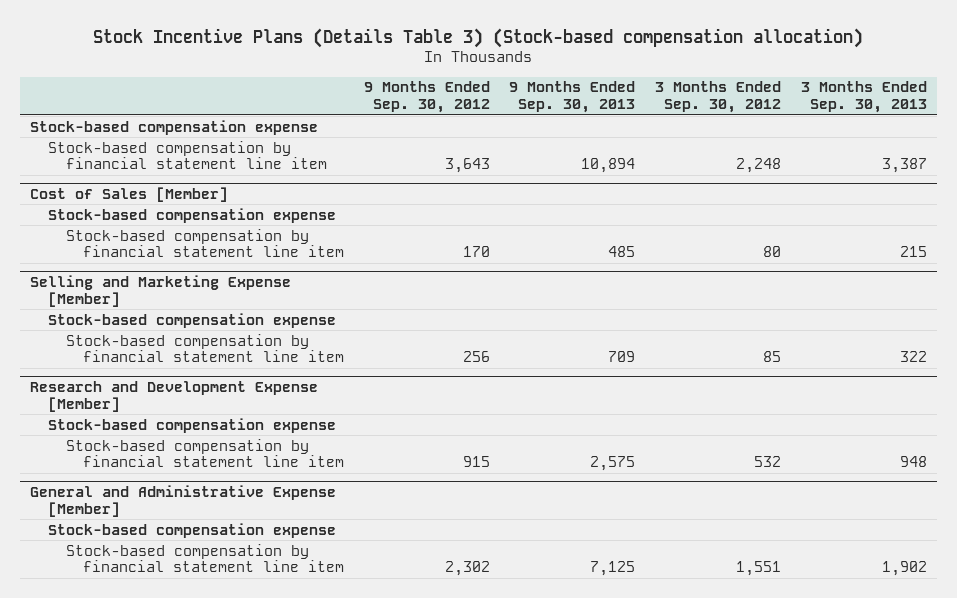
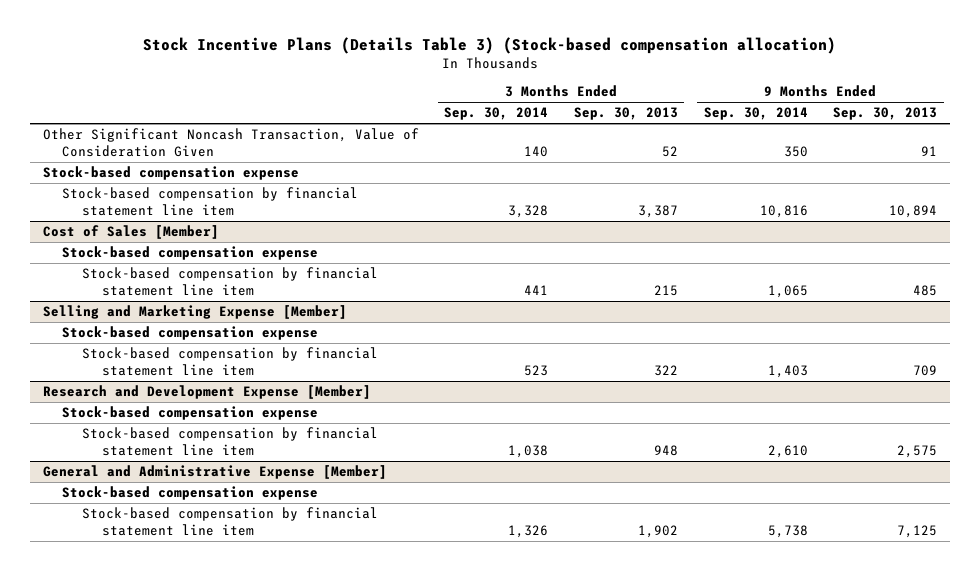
- | 9 Months Ended Sep. 30, 2012 | 9 Months Ended Sep. 30, 2013 | 3 Months Ended Sep. 30, 2012 | 3 Months Ended Sep. 30, 2013
+ | 3 Months Ended Sep. 30, 2014 | 3 Months Ended Sep. 30, 2013 | 9 Months Ended Sep. 30, 2014 | 9 Months Ended Sep. 30, 2013
+ Other Significant Noncash Transaction, Value of Consideration Given | 140 | 52 | 350 | 91

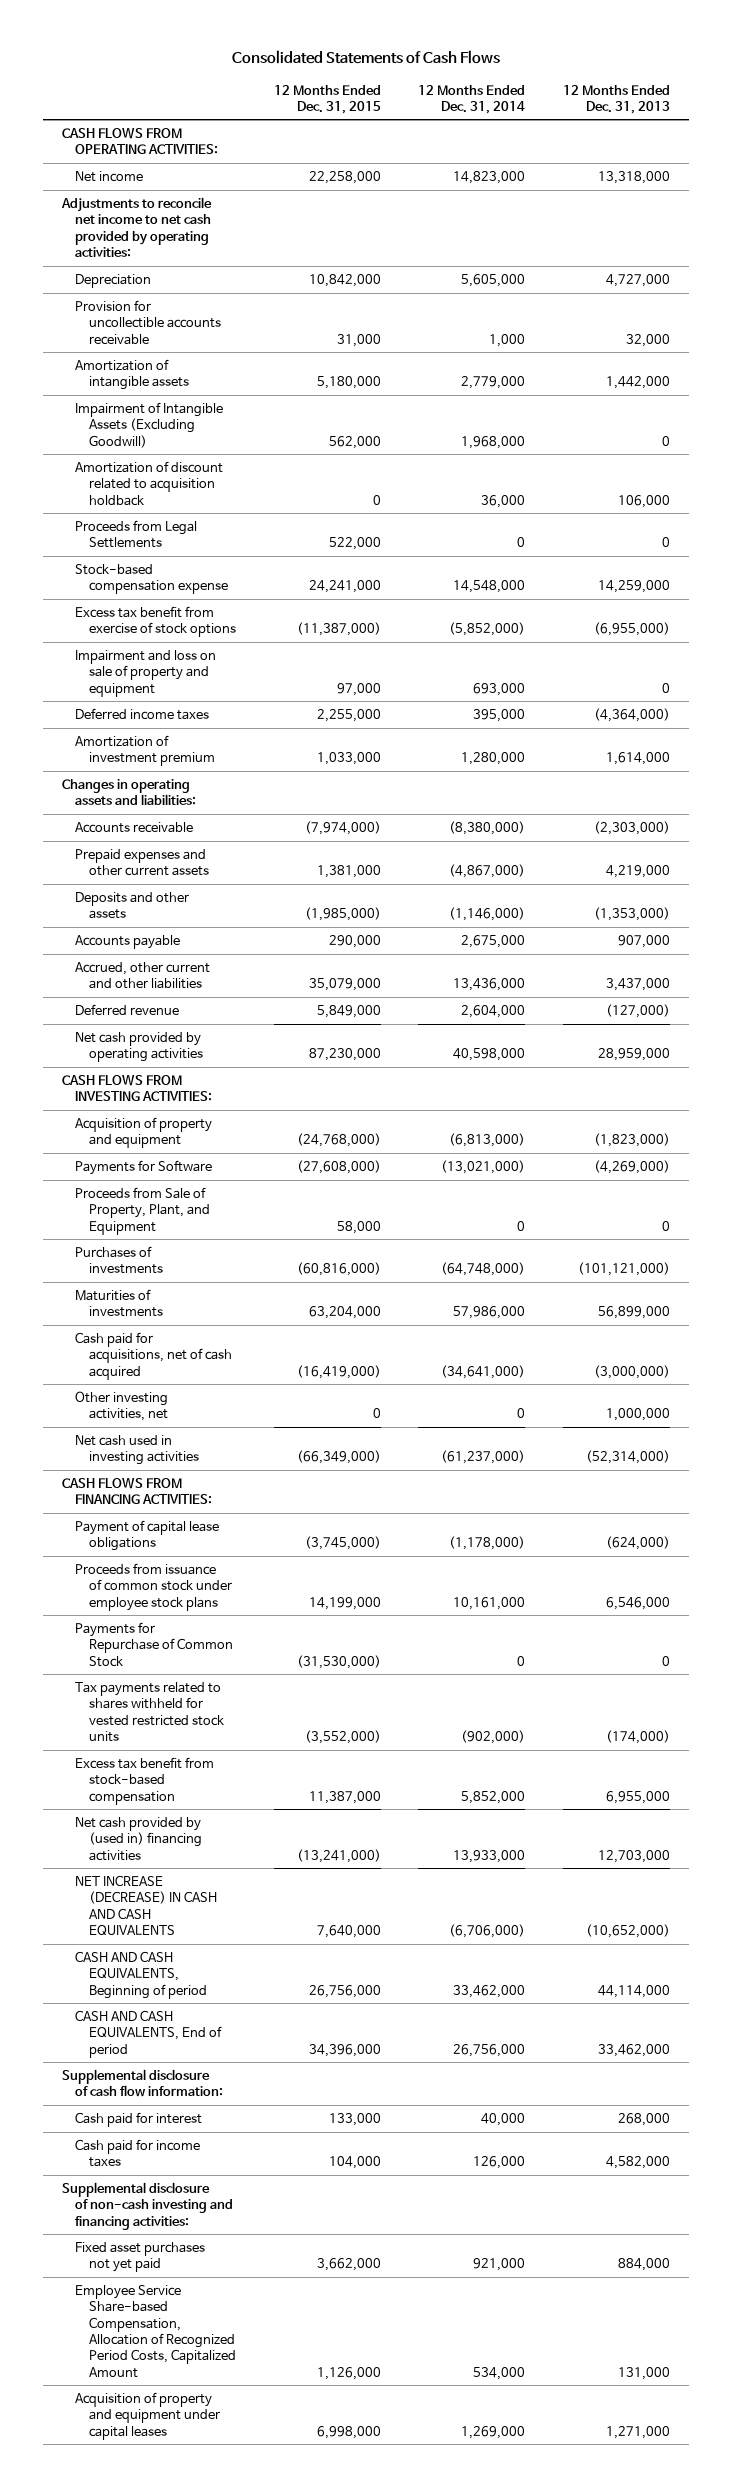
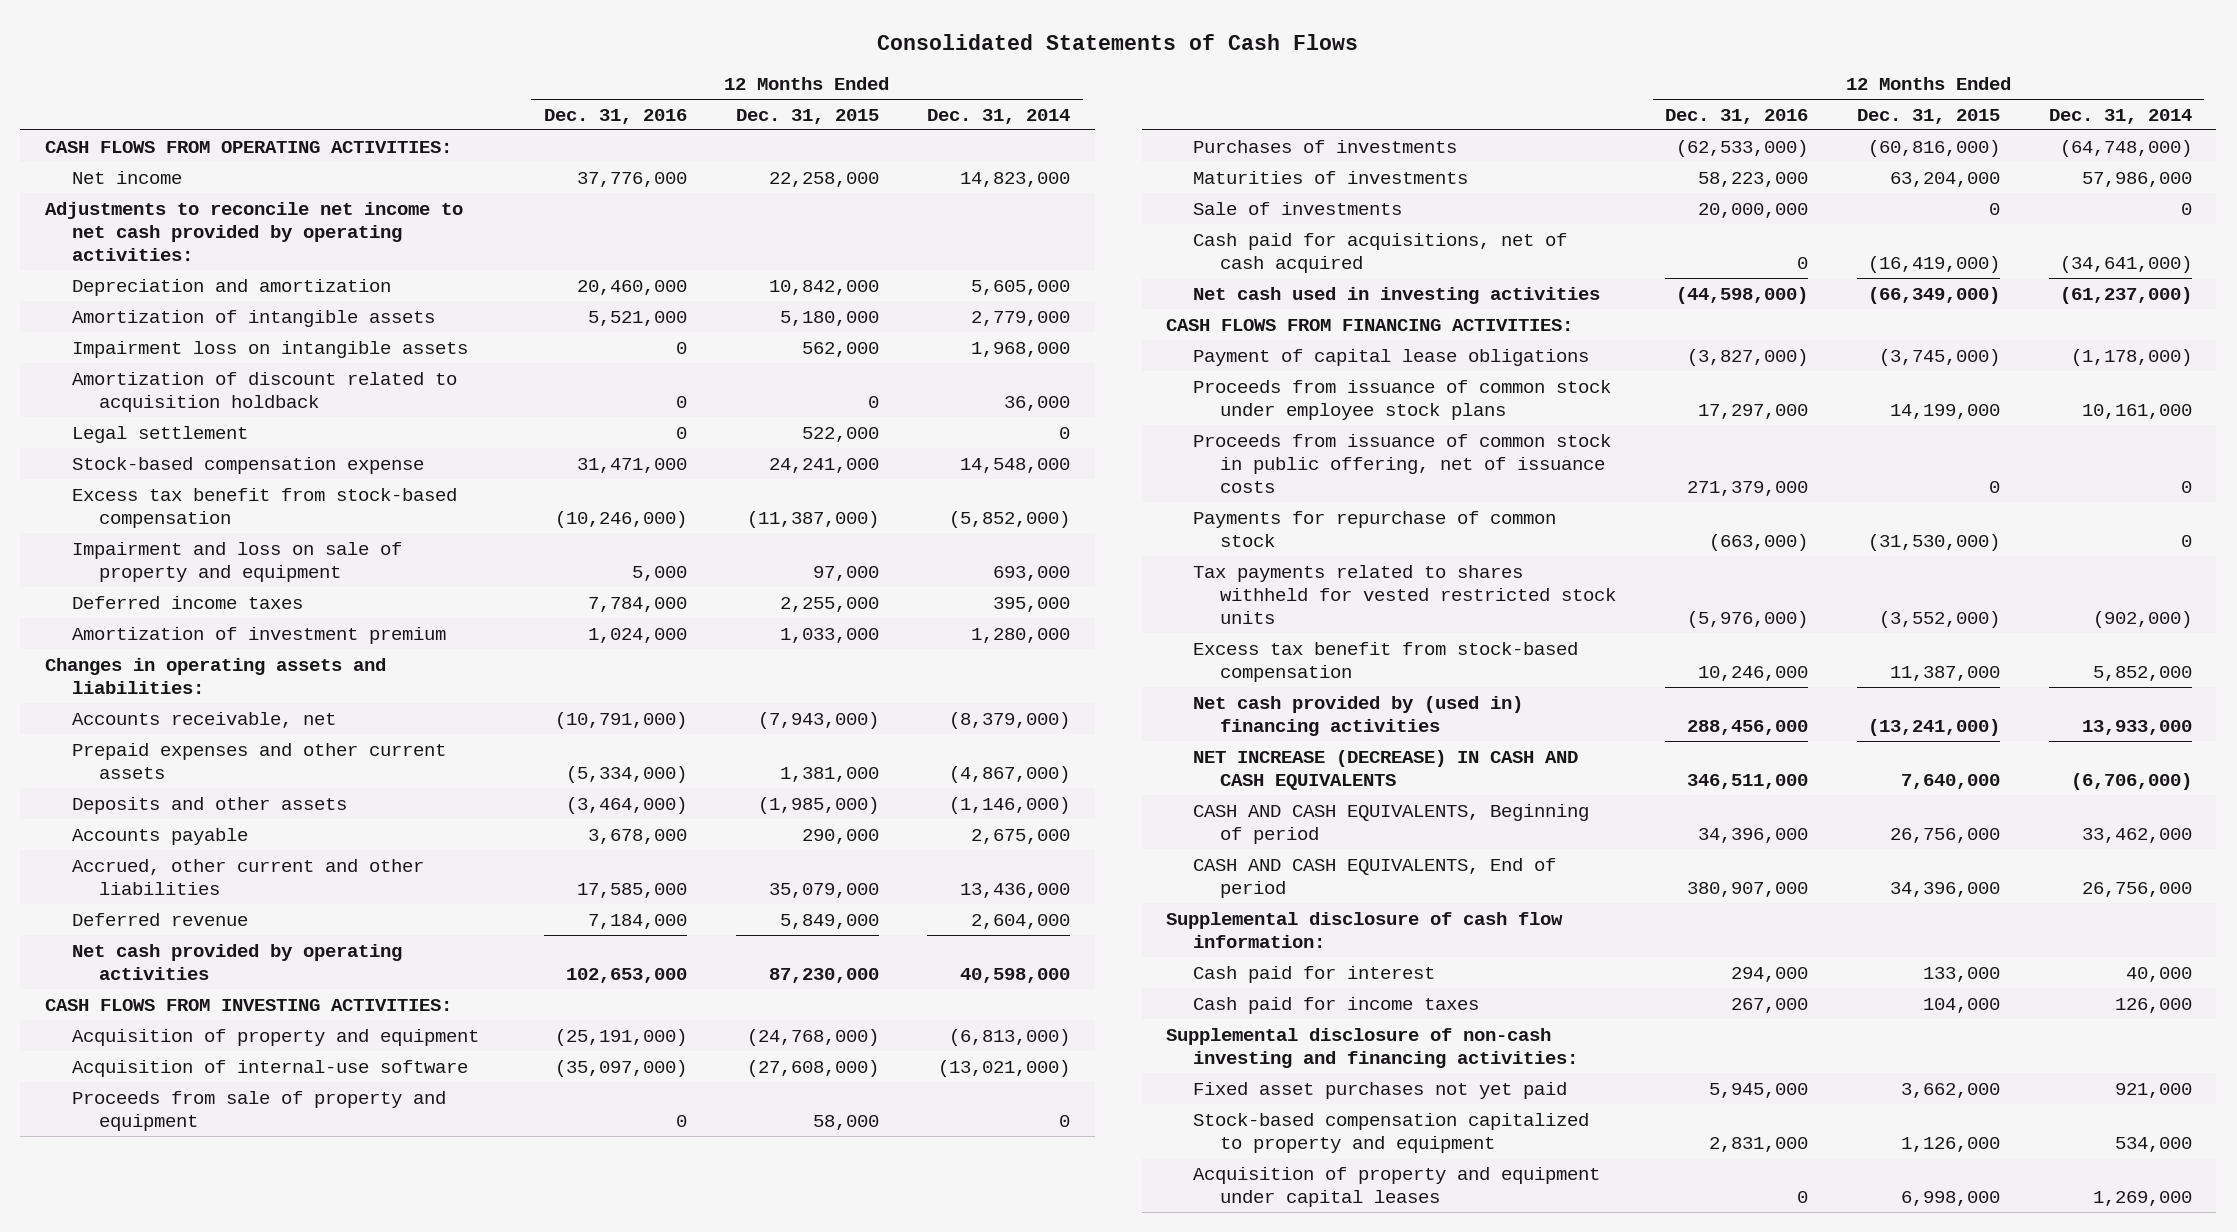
- | 12 Months Ended Dec. 31, 2015 | 12 Months Ended Dec. 31, 2014 | 12 Months Ended Dec. 31, 2013
+ | 12 Months Ended Dec. 31, 2016 | 12 Months Ended Dec. 31, 2015 | 12 Months Ended Dec. 31, 2014
- Depreciation | 10,842,000 | 5,605,000 | 4,727,000
- Provision for uncollectible accounts receivable | 31,000 | 1,000 | 32,000
+ Depreciation and amortization | 20,460,000 | 10,842,000 | 5,605,000
- Impairment of Intangible Assets (Excluding Goodwill) | 562,000 | 1,968,000 | 0
+ Impairment loss on intangible assets | 0 | 562,000 | 1,968,000
- Proceeds from Legal Settlements | 522,000 | 0 | 0
+ Legal settlement | 0 | 522,000 | 0
- Excess tax benefit from exercise of stock options | (11,387,000) | (5,852,000) | (6,955,000)
+ Excess tax benefit from stock-based compensation | (10,246,000) | (11,387,000) | (5,852,000)
- Accounts receivable | (7,974,000) | (8,380,000) | (2,303,000)
+ Accounts receivable, net | (10,791,000) | (7,943,000) | (8,379,000)
- Payments for Software | (27,608,000) | (13,021,000) | (4,269,000)
- Proceeds from Sale of Property, Plant, and Equipment | 58,000 | 0 | 0
+ Acquisition of internal-use software | (35,097,000) | (27,608,000) | (13,021,000)
+ Proceeds from sale of property and equipment | 0 | 58,000 | 0
+ Sale of investments | 20,000,000 | 0 | 0
- Other investing activities, net | 0 | 0 | 1,000,000
- Payments for Repurchase of Common Stock | (31,530,000) | 0 | 0
+ Proceeds from issuance of common stock in public offering, net of issuance costs | 271,379,000 | 0 | 0
+ Payments for repurchase of common stock | (663,000) | (31,530,000) | 0
- Employee Service Share-based Compensation, Allocation of Recognized Period Costs, Capitalized Amount | 1,126,000 | 534,000 | 131,000
+ Stock-based compensation capitalized to property and equipment | 2,831,000 | 1,126,000 | 534,000

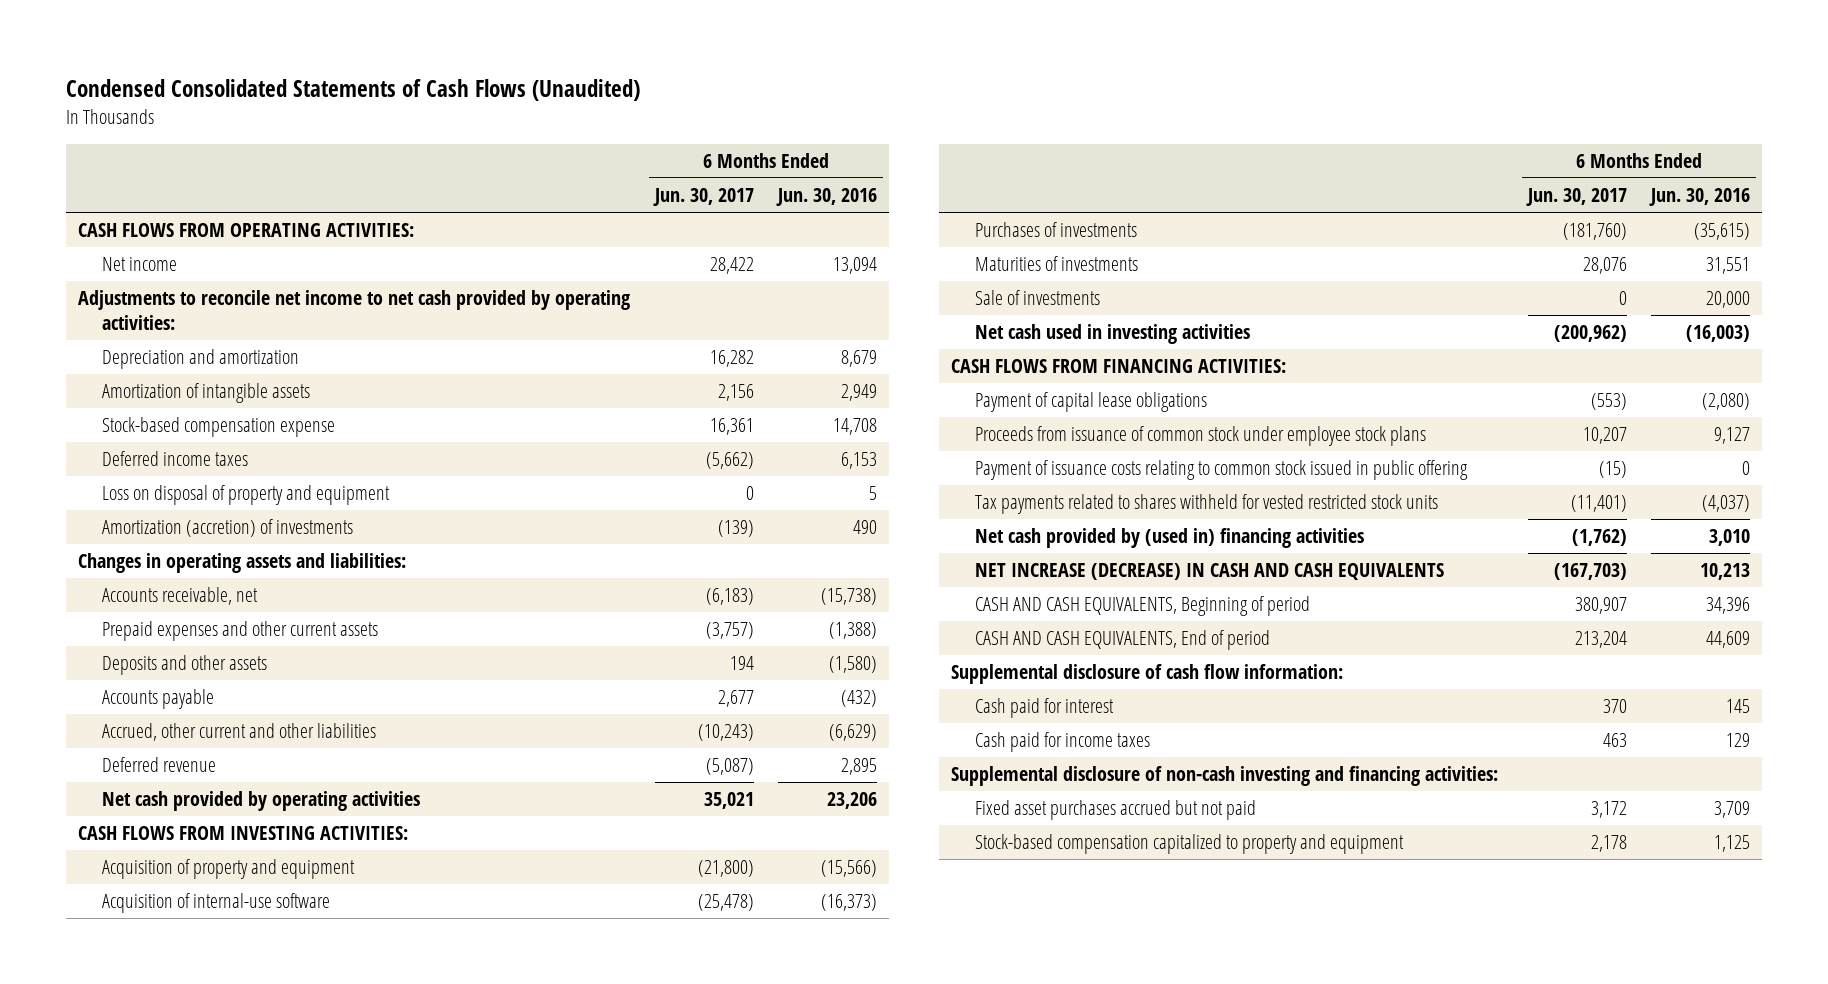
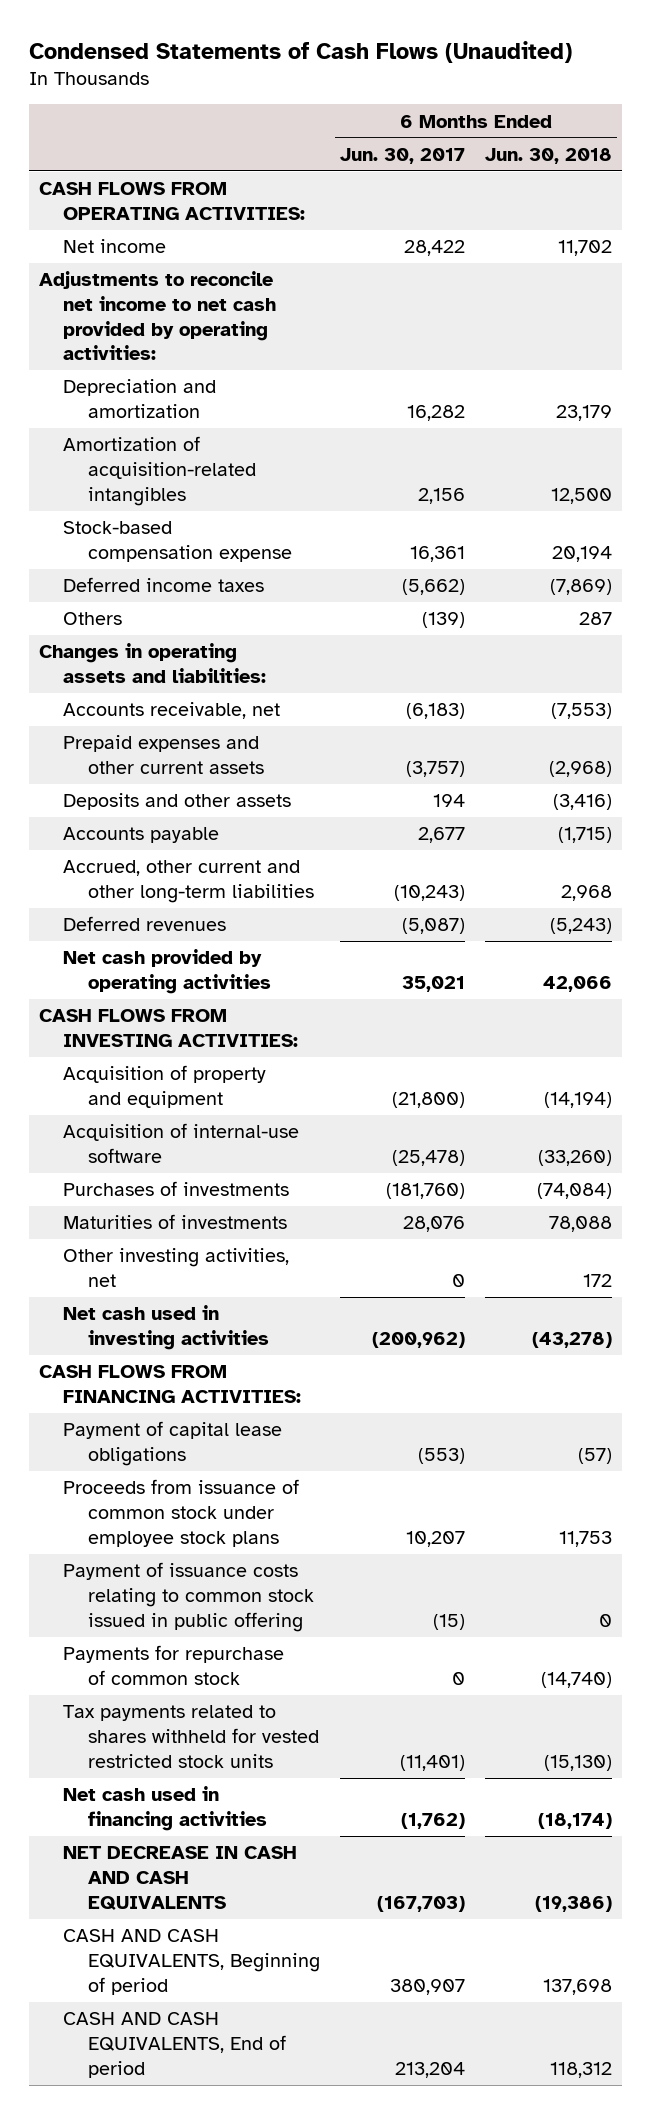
- Condensed Consolidated Statements of Cash Flows (Unaudited)
+ Condensed Statements of Cash Flows (Unaudited)
- | 6 Months Ended Jun. 30, 2017 | 6 Months Ended Jun. 30, 2016
+ | 6 Months Ended Jun. 30, 2017 | 6 Months Ended Jun. 30, 2018
- Amortization of intangible assets | 2,156 | 2,949
+ Amortization of acquisition-related intangibles | 2,156 | 12,500
- Loss on disposal of property and equipment | 0 | 5
- Amortization (accretion) of investments | (139) | 490
+ Others | (139) | 287
- Accrued, other current and other liabilities | (10,243) | (6,629)
- Deferred revenue | (5,087) | 2,895
+ Accrued, other current and other long-term liabilities | (10,243) | 2,968
+ Deferred revenues | (5,087) | (5,243)
- Sale of investments | 0 | 20,000
+ Other investing activities, net | 0 | 172
+ Payments for repurchase of common stock | 0 | (14,740)
- Net cash provided by (used in) financing activities | (1,762) | 3,010
- NET INCREASE (DECREASE) IN CASH AND CASH EQUIVALENTS | (167,703) | 10,213
+ Net cash used in financing activities | (1,762) | (18,174)
+ NET DECREASE IN CASH AND CASH EQUIVALENTS | (167,703) | (19,386)
- Supplemental disclosure of cash flow information:
- Cash paid for interest | 370 | 145
- Cash paid for income taxes | 463 | 129
- Supplemental disclosure of non-cash investing and financing activities:
- Fixed asset purchases accrued but not paid | 3,172 | 3,709
- Stock-based compensation capitalized to property and equipment | 2,178 | 1,125

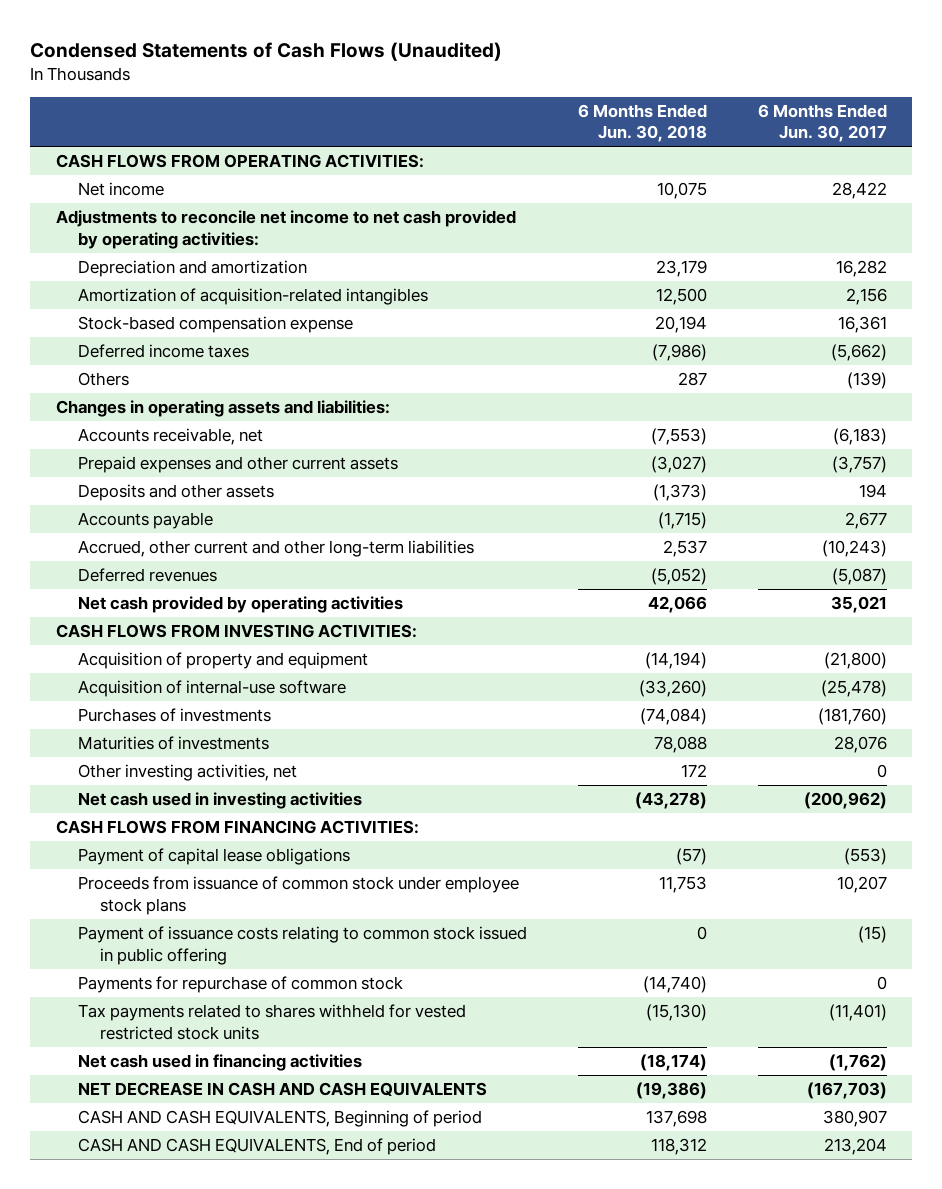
- | 6 Months Ended Jun. 30, 2017 | 6 Months Ended Jun. 30, 2018
+ | 6 Months Ended Jun. 30, 2018 | 6 Months Ended Jun. 30, 2017
- Net income | 28,422 | 11,702
+ Net income | 10,075 | 28,422
- Deferred income taxes | (5,662) | (7,869)
+ Deferred income taxes | (7,986) | (5,662)
- Prepaid expenses and other current assets | (3,757) | (2,968)
- Deposits and other assets | 194 | (3,416)
+ Prepaid expenses and other current assets | (3,027) | (3,757)
+ Deposits and other assets | (1,373) | 194
- Accrued, other current and other long-term liabilities | (10,243) | 2,968
- Deferred revenues | (5,087) | (5,243)
+ Accrued, other current and other long-term liabilities | 2,537 | (10,243)
+ Deferred revenues | (5,052) | (5,087)

